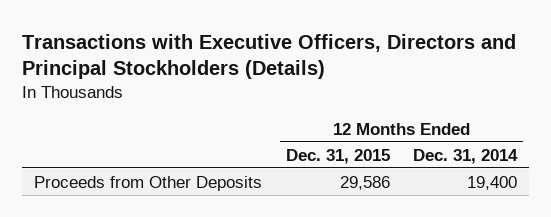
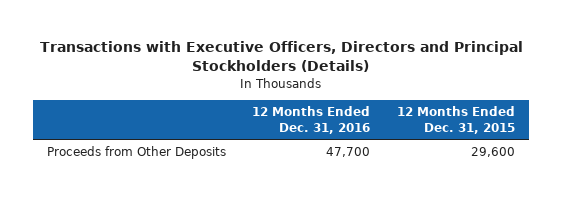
- | 12 Months Ended Dec. 31, 2015 | 12 Months Ended Dec. 31, 2014
+ | 12 Months Ended Dec. 31, 2016 | 12 Months Ended Dec. 31, 2015
- Proceeds from Other Deposits | 29,586 | 19,400
+ Proceeds from Other Deposits | 47,700 | 29,600

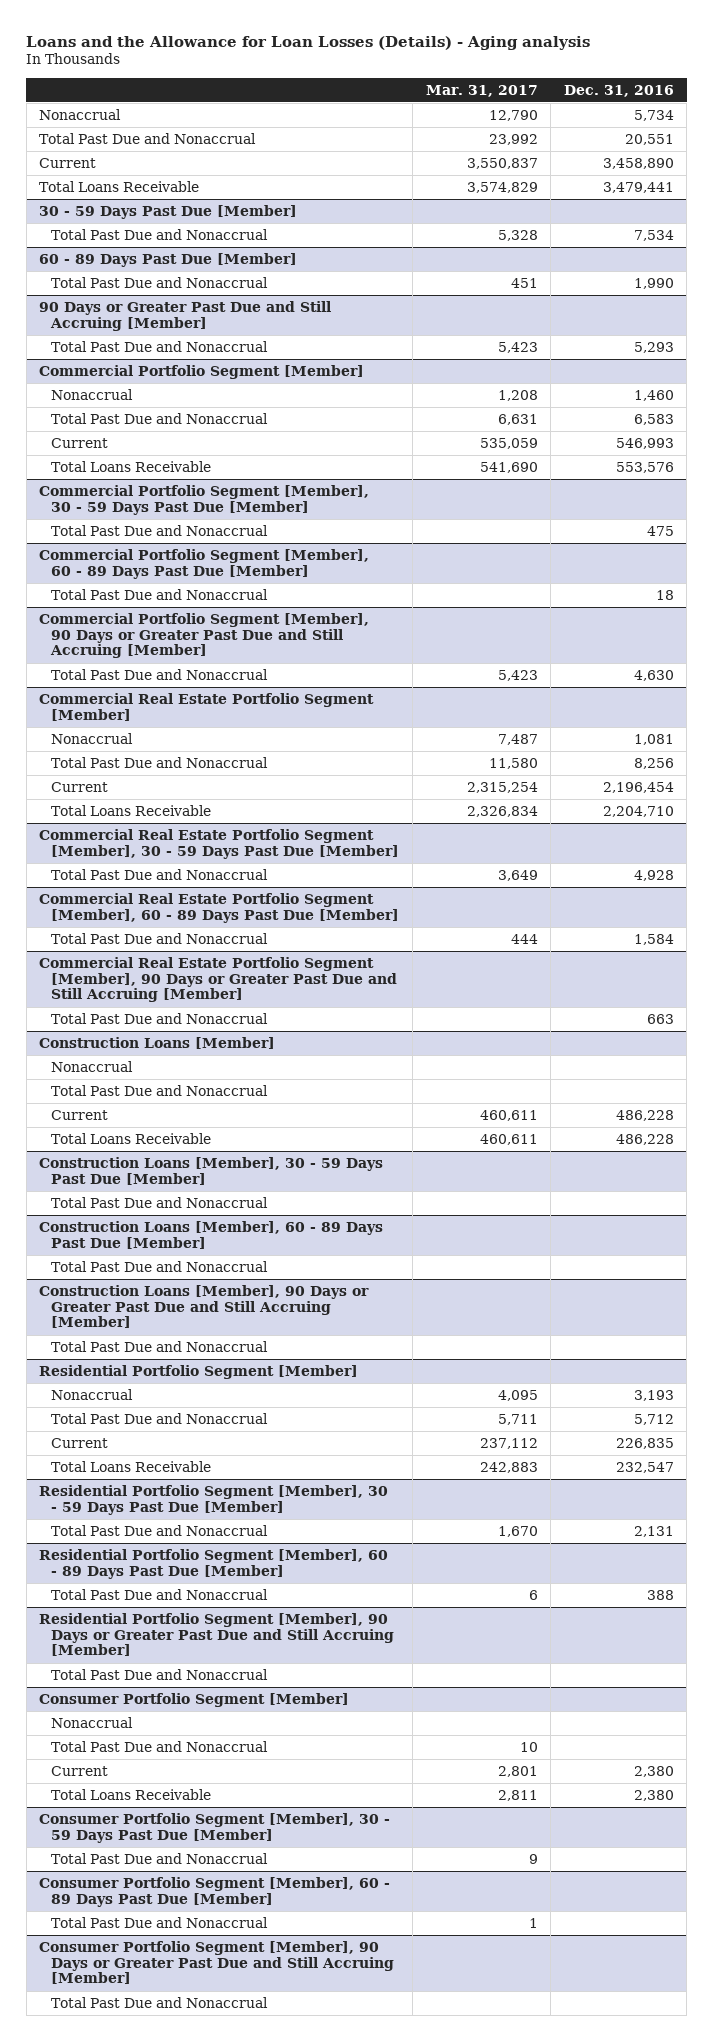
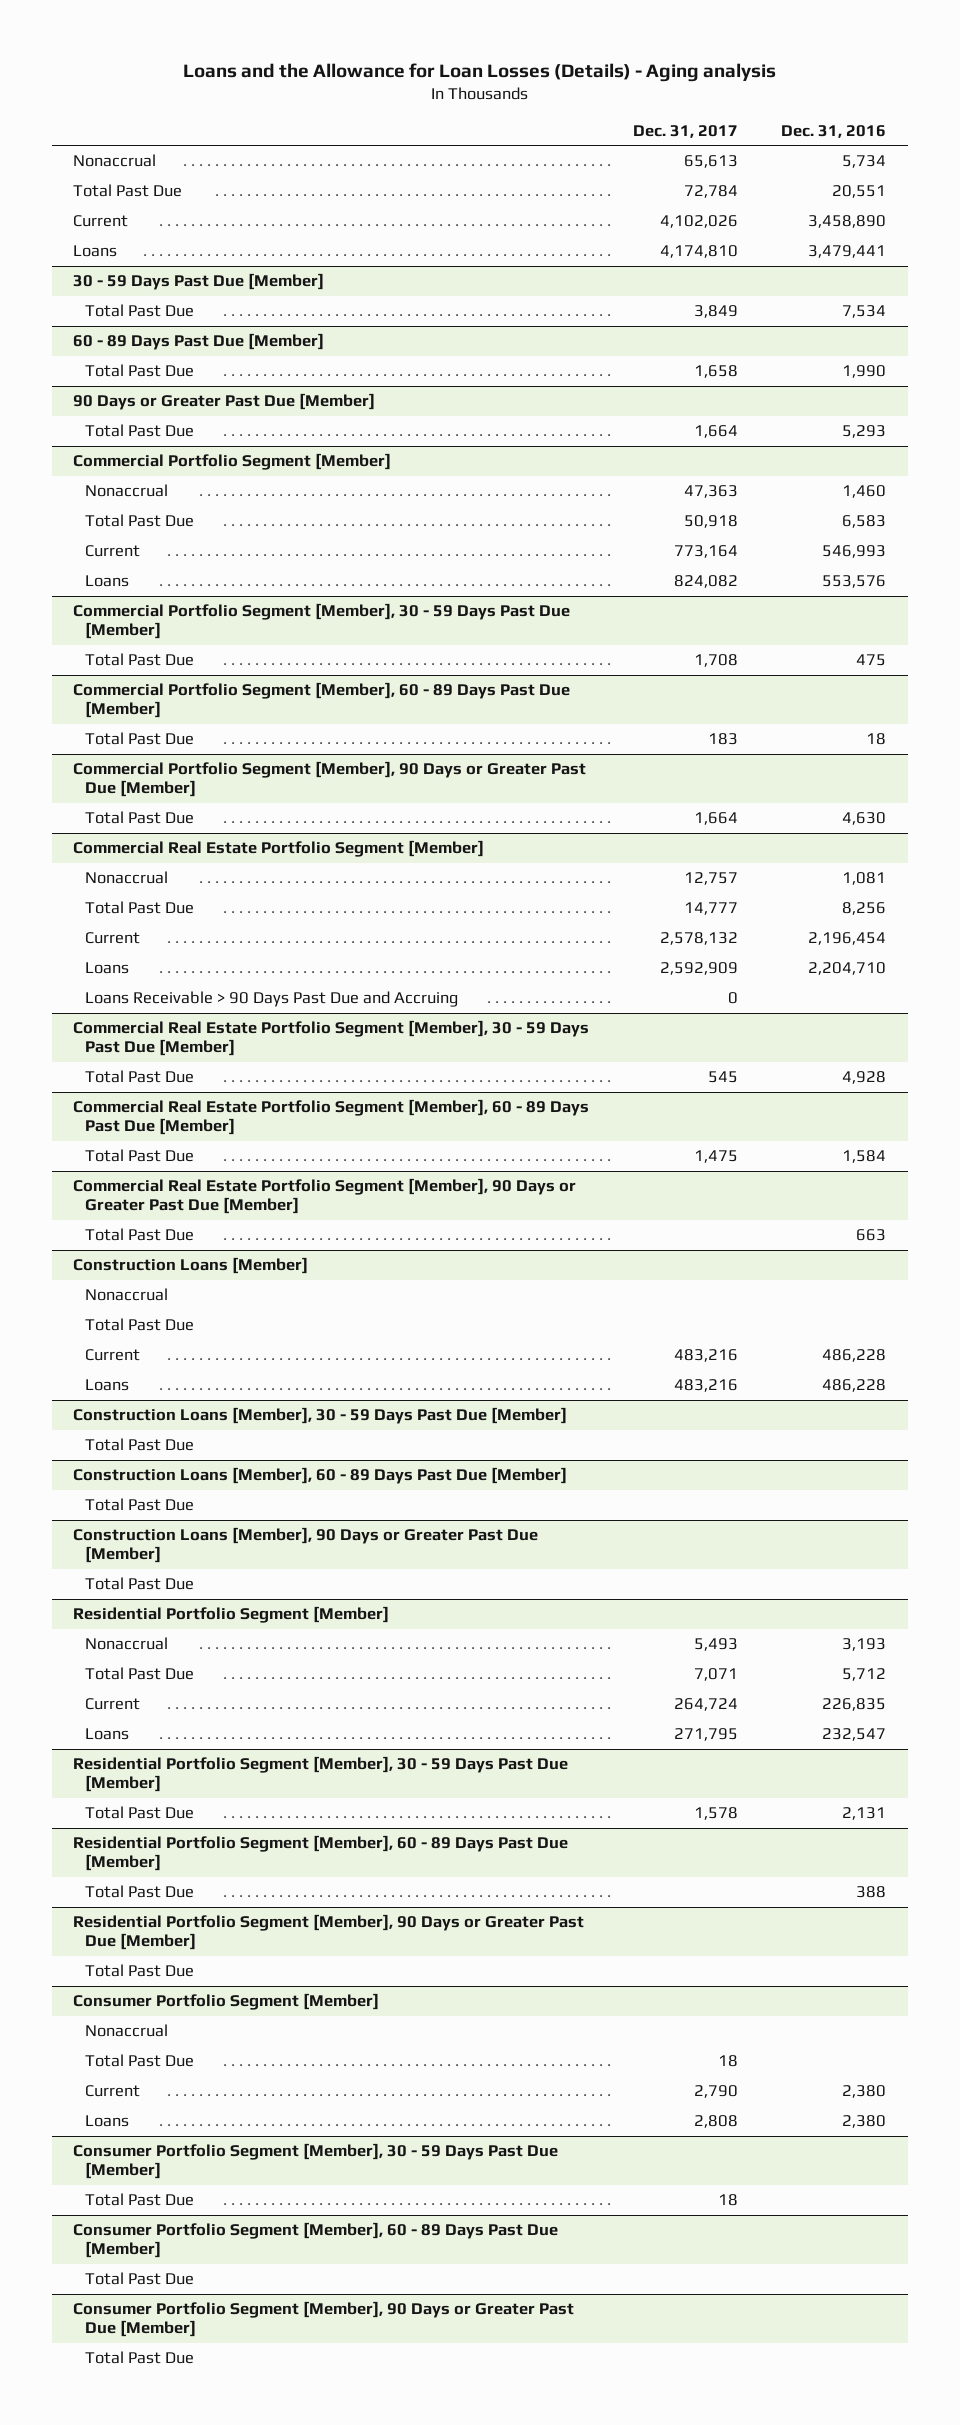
- | Mar. 31, 2017 | Dec. 31, 2016
+ | Dec. 31, 2017 | Dec. 31, 2016
- Total Past Due and Nonaccrual | 23,992 | 20,551
+ Total Past Due | 72,784 | 20,551
- Total Loans Receivable | 3,574,829 | 3,479,441
+ Loans | 4,174,810 | 3,479,441
@ 30 - 59 Days Past Due [Member]
- Total Past Due and Nonaccrual | 5,328 | 7,534
+ Total Past Due | 3,849 | 7,534
@ 60 - 89 Days Past Due [Member]
- Total Past Due and Nonaccrual | 451 | 1,990
- 90 Days or Greater Past Due and Still Accruing [Member]
- Total Past Due and Nonaccrual | 5,423 | 5,293
@ 60 - 89 Days Past Due [Member]
+ Total Past Due | 1,658 | 1,990
+ 90 Days or Greater Past Due [Member]
+ Total Past Due | 1,664 | 5,293
@ Commercial Portfolio Segment [Member]
- Total Past Due and Nonaccrual | 6,631 | 6,583
+ Total Past Due | 50,918 | 6,583
- Total Loans Receivable | 541,690 | 553,576
+ Loans | 824,082 | 553,576
@ Commercial Portfolio Segment [Member], 30 - 59 Days Past Due [Member]
- Total Past Due and Nonaccrual | | 475
+ Total Past Due | 1,708 | 475
@ Commercial Portfolio Segment [Member], 60 - 89 Days Past Due [Member]
- Total Past Due and Nonaccrual | | 18
- Commercial Portfolio Segment [Member], 90 Days or Greater Past Due and Still Accruing [Member]
- Total Past Due and Nonaccrual | 5,423 | 4,630
@ Commercial Portfolio Segment [Member], 60 - 89 Days Past Due [Member]
+ Total Past Due | 183 | 18
+ Commercial Portfolio Segment [Member], 90 Days or Greater Past Due [Member]
+ Total Past Due | 1,664 | 4,630
@ Commercial Real Estate Portfolio Segment [Member]
- Total Past Due and Nonaccrual | 11,580 | 8,256
+ Total Past Due | 14,777 | 8,256
- Total Loans Receivable | 2,326,834 | 2,204,710
+ Loans | 2,592,909 | 2,204,710
+ Loans Receivable > 90 Days Past Due and Accruing | 0 |
@ Commercial Real Estate Portfolio Segment [Member], 30 - 59 Days Past Due [Member]
- Total Past Due and Nonaccrual | 3,649 | 4,928
+ Total Past Due | 545 | 4,928
@ Commercial Real Estate Portfolio Segment [Member], 60 - 89 Days Past Due [Member]
- Total Past Due and Nonaccrual | 444 | 1,584
- Commercial Real Estate Portfolio Segment [Member], 90 Days or Greater Past Due and Still Accruing [Member]
- Total Past Due and Nonaccrual | | 663
@ Commercial Real Estate Portfolio Segment [Member], 60 - 89 Days Past Due [Member]
+ Total Past Due | 1,475 | 1,584
+ Commercial Real Estate Portfolio Segment [Member], 90 Days or Greater Past Due [Member]
+ Total Past Due | | 663
@ Construction Loans [Member]
- Total Past Due and Nonaccrual
+ Total Past Due
- Total Loans Receivable | 460,611 | 486,228
+ Loans | 483,216 | 486,228
@ Construction Loans [Member], 30 - 59 Days Past Due [Member]
- Total Past Due and Nonaccrual
+ Total Past Due
@ Construction Loans [Member], 60 - 89 Days Past Due [Member]
- Total Past Due and Nonaccrual
- Construction Loans [Member], 90 Days or Greater Past Due and Still Accruing [Member]
- Total Past Due and Nonaccrual
@ Construction Loans [Member], 60 - 89 Days Past Due [Member]
+ Total Past Due
+ Construction Loans [Member], 90 Days or Greater Past Due [Member]
+ Total Past Due
@ Residential Portfolio Segment [Member]
- Total Past Due and Nonaccrual | 5,711 | 5,712
+ Total Past Due | 7,071 | 5,712
- Total Loans Receivable | 242,883 | 232,547
+ Loans | 271,795 | 232,547
@ Residential Portfolio Segment [Member], 30 - 59 Days Past Due [Member]
- Total Past Due and Nonaccrual | 1,670 | 2,131
+ Total Past Due | 1,578 | 2,131
@ Residential Portfolio Segment [Member], 60 - 89 Days Past Due [Member]
- Total Past Due and Nonaccrual | 6 | 388
- Residential Portfolio Segment [Member], 90 Days or Greater Past Due and Still Accruing [Member]
- Total Past Due and Nonaccrual
@ Residential Portfolio Segment [Member], 60 - 89 Days Past Due [Member]
+ Total Past Due | | 388
+ Residential Portfolio Segment [Member], 90 Days or Greater Past Due [Member]
+ Total Past Due
@ Consumer Portfolio Segment [Member]
- Total Past Due and Nonaccrual | 10 |
+ Total Past Due | 18 |
- Total Loans Receivable | 2,811 | 2,380
+ Loans | 2,808 | 2,380
@ Consumer Portfolio Segment [Member], 30 - 59 Days Past Due [Member]
- Total Past Due and Nonaccrual | 9 |
+ Total Past Due | 18 |
@ Consumer Portfolio Segment [Member], 60 - 89 Days Past Due [Member]
- Total Past Due and Nonaccrual | 1 |
- Consumer Portfolio Segment [Member], 90 Days or Greater Past Due and Still Accruing [Member]
- Total Past Due and Nonaccrual
@ Consumer Portfolio Segment [Member], 60 - 89 Days Past Due [Member]
+ Total Past Due
+ Consumer Portfolio Segment [Member], 90 Days or Greater Past Due [Member]
+ Total Past Due

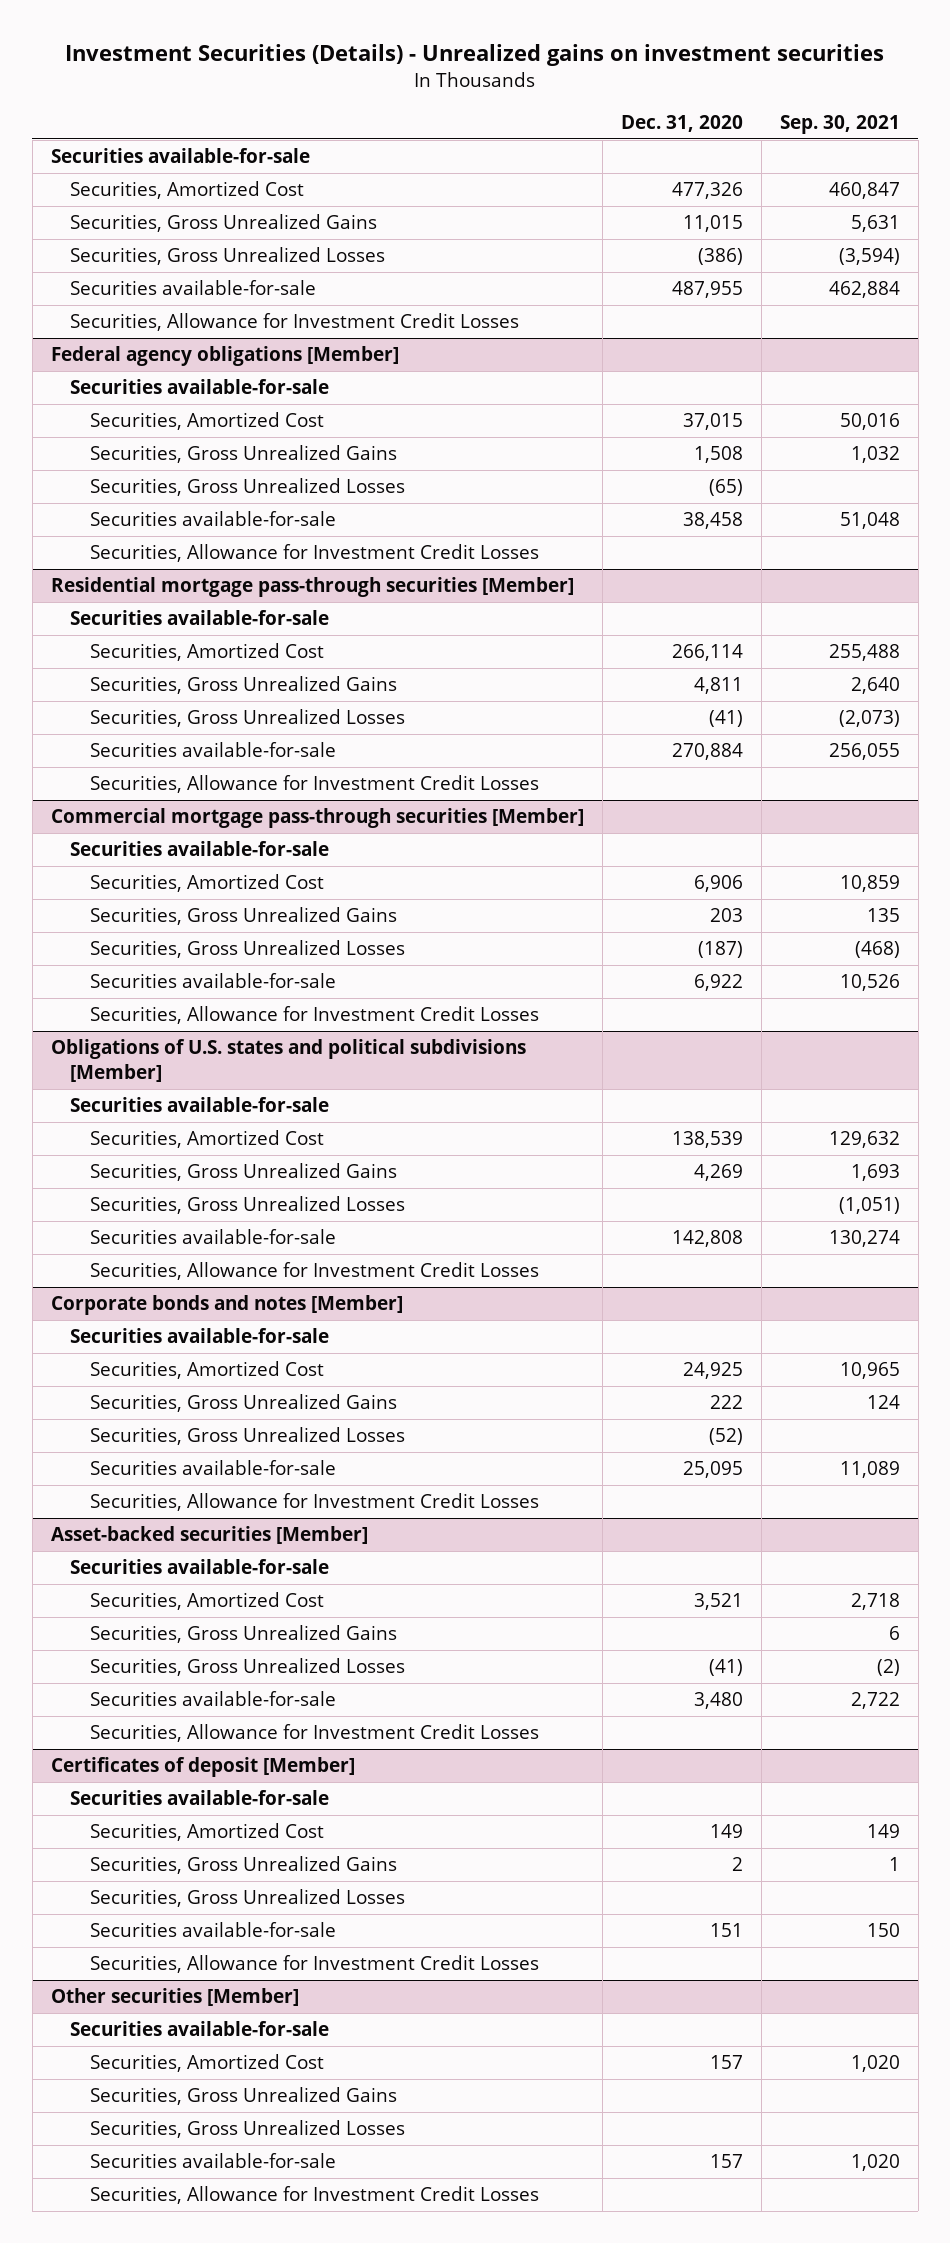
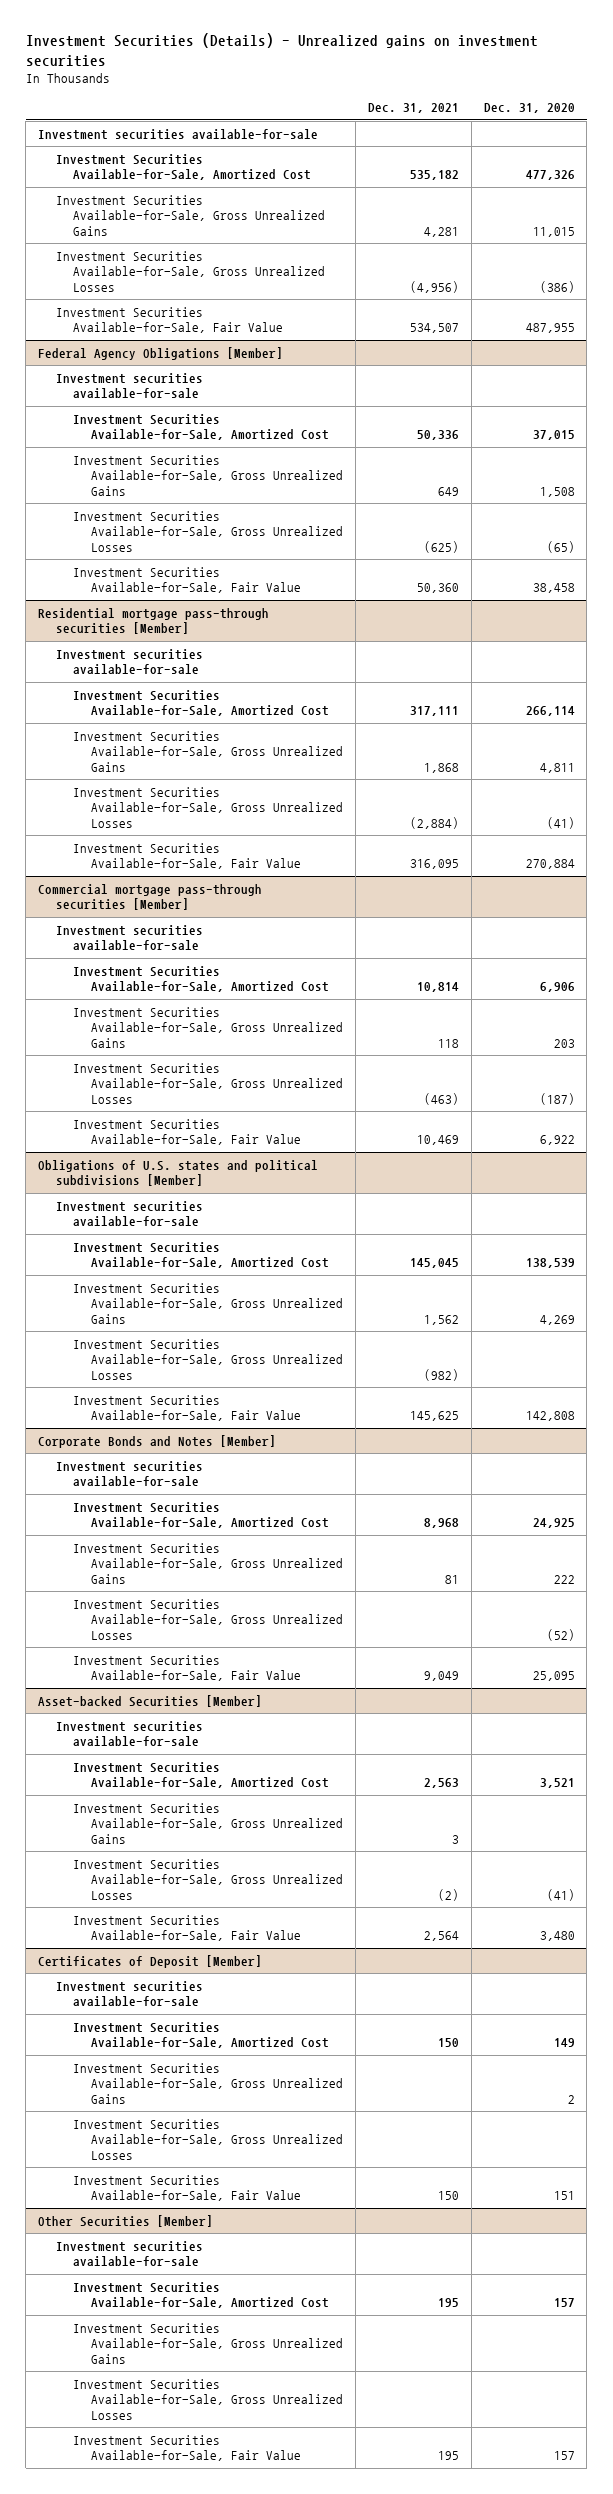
- | Dec. 31, 2020 | Sep. 30, 2021
+ | Dec. 31, 2021 | Dec. 31, 2020
- Securities available-for-sale
- Securities, Amortized Cost | 477,326 | 460,847
- Securities, Gross Unrealized Gains | 11,015 | 5,631
- Securities, Gross Unrealized Losses | (386) | (3,594)
- Securities available-for-sale | 487,955 | 462,884
- Securities, Allowance for Investment Credit Losses
- Federal agency obligations [Member]
- Securities available-for-sale
- Securities, Amortized Cost | 37,015 | 50,016
- Securities, Gross Unrealized Gains | 1,508 | 1,032
- Securities, Gross Unrealized Losses | (65) |
- Securities available-for-sale | 38,458 | 51,048
- Securities, Allowance for Investment Credit Losses
+ Investment securities available-for-sale
+ Investment Securities Available-for-Sale, Amortized Cost | 535,182 | 477,326
+ Investment Securities Available-for-Sale, Gross Unrealized Gains | 4,281 | 11,015
+ Investment Securities Available-for-Sale, Gross Unrealized Losses | (4,956) | (386)
+ Investment Securities Available-for-Sale, Fair Value | 534,507 | 487,955
+ Federal Agency Obligations [Member]
+ Investment securities available-for-sale
+ Investment Securities Available-for-Sale, Amortized Cost | 50,336 | 37,015
+ Investment Securities Available-for-Sale, Gross Unrealized Gains | 649 | 1,508
+ Investment Securities Available-for-Sale, Gross Unrealized Losses | (625) | (65)
+ Investment Securities Available-for-Sale, Fair Value | 50,360 | 38,458
@ Residential mortgage pass-through securities [Member]
- Securities available-for-sale
- Securities, Amortized Cost | 266,114 | 255,488
- Securities, Gross Unrealized Gains | 4,811 | 2,640
- Securities, Gross Unrealized Losses | (41) | (2,073)
- Securities available-for-sale | 270,884 | 256,055
- Securities, Allowance for Investment Credit Losses
+ Investment securities available-for-sale
+ Investment Securities Available-for-Sale, Amortized Cost | 317,111 | 266,114
+ Investment Securities Available-for-Sale, Gross Unrealized Gains | 1,868 | 4,811
+ Investment Securities Available-for-Sale, Gross Unrealized Losses | (2,884) | (41)
+ Investment Securities Available-for-Sale, Fair Value | 316,095 | 270,884
@ Commercial mortgage pass-through securities [Member]
- Securities available-for-sale
- Securities, Amortized Cost | 6,906 | 10,859
- Securities, Gross Unrealized Gains | 203 | 135
- Securities, Gross Unrealized Losses | (187) | (468)
- Securities available-for-sale | 6,922 | 10,526
- Securities, Allowance for Investment Credit Losses
+ Investment securities available-for-sale
+ Investment Securities Available-for-Sale, Amortized Cost | 10,814 | 6,906
+ Investment Securities Available-for-Sale, Gross Unrealized Gains | 118 | 203
+ Investment Securities Available-for-Sale, Gross Unrealized Losses | (463) | (187)
+ Investment Securities Available-for-Sale, Fair Value | 10,469 | 6,922
@ Obligations of U.S. states and political subdivisions [Member]
- Securities available-for-sale
- Securities, Amortized Cost | 138,539 | 129,632
- Securities, Gross Unrealized Gains | 4,269 | 1,693
- Securities, Gross Unrealized Losses | | (1,051)
- Securities available-for-sale | 142,808 | 130,274
- Securities, Allowance for Investment Credit Losses
- Corporate bonds and notes [Member]
- Securities available-for-sale
- Securities, Amortized Cost | 24,925 | 10,965
- Securities, Gross Unrealized Gains | 222 | 124
- Securities, Gross Unrealized Losses | (52) |
- Securities available-for-sale | 25,095 | 11,089
- Securities, Allowance for Investment Credit Losses
- Asset-backed securities [Member]
- Securities available-for-sale
- Securities, Amortized Cost | 3,521 | 2,718
- Securities, Gross Unrealized Gains | | 6
- Securities, Gross Unrealized Losses | (41) | (2)
- Securities available-for-sale | 3,480 | 2,722
- Securities, Allowance for Investment Credit Losses
- Certificates of deposit [Member]
- Securities available-for-sale
- Securities, Amortized Cost | 149 | 149
- Securities, Gross Unrealized Gains | 2 | 1
- Securities, Gross Unrealized Losses
- Securities available-for-sale | 151 | 150
- Securities, Allowance for Investment Credit Losses
- Other securities [Member]
- Securities available-for-sale
- Securities, Amortized Cost | 157 | 1,020
- Securities, Gross Unrealized Gains
- Securities, Gross Unrealized Losses
- Securities available-for-sale | 157 | 1,020
- Securities, Allowance for Investment Credit Losses
@ Obligations of U.S. states and political subdivisions [Member]
+ Investment securities available-for-sale
+ Investment Securities Available-for-Sale, Amortized Cost | 145,045 | 138,539
+ Investment Securities Available-for-Sale, Gross Unrealized Gains | 1,562 | 4,269
+ Investment Securities Available-for-Sale, Gross Unrealized Losses | (982) |
+ Investment Securities Available-for-Sale, Fair Value | 145,625 | 142,808
+ Corporate Bonds and Notes [Member]
+ Investment securities available-for-sale
+ Investment Securities Available-for-Sale, Amortized Cost | 8,968 | 24,925
+ Investment Securities Available-for-Sale, Gross Unrealized Gains | 81 | 222
+ Investment Securities Available-for-Sale, Gross Unrealized Losses | | (52)
+ Investment Securities Available-for-Sale, Fair Value | 9,049 | 25,095
+ Asset-backed Securities [Member]
+ Investment securities available-for-sale
+ Investment Securities Available-for-Sale, Amortized Cost | 2,563 | 3,521
+ Investment Securities Available-for-Sale, Gross Unrealized Gains | 3 |
+ Investment Securities Available-for-Sale, Gross Unrealized Losses | (2) | (41)
+ Investment Securities Available-for-Sale, Fair Value | 2,564 | 3,480
+ Certificates of Deposit [Member]
+ Investment securities available-for-sale
+ Investment Securities Available-for-Sale, Amortized Cost | 150 | 149
+ Investment Securities Available-for-Sale, Gross Unrealized Gains | | 2
+ Investment Securities Available-for-Sale, Gross Unrealized Losses
+ Investment Securities Available-for-Sale, Fair Value | 150 | 151
+ Other Securities [Member]
+ Investment securities available-for-sale
+ Investment Securities Available-for-Sale, Amortized Cost | 195 | 157
+ Investment Securities Available-for-Sale, Gross Unrealized Gains
+ Investment Securities Available-for-Sale, Gross Unrealized Losses
+ Investment Securities Available-for-Sale, Fair Value | 195 | 157

